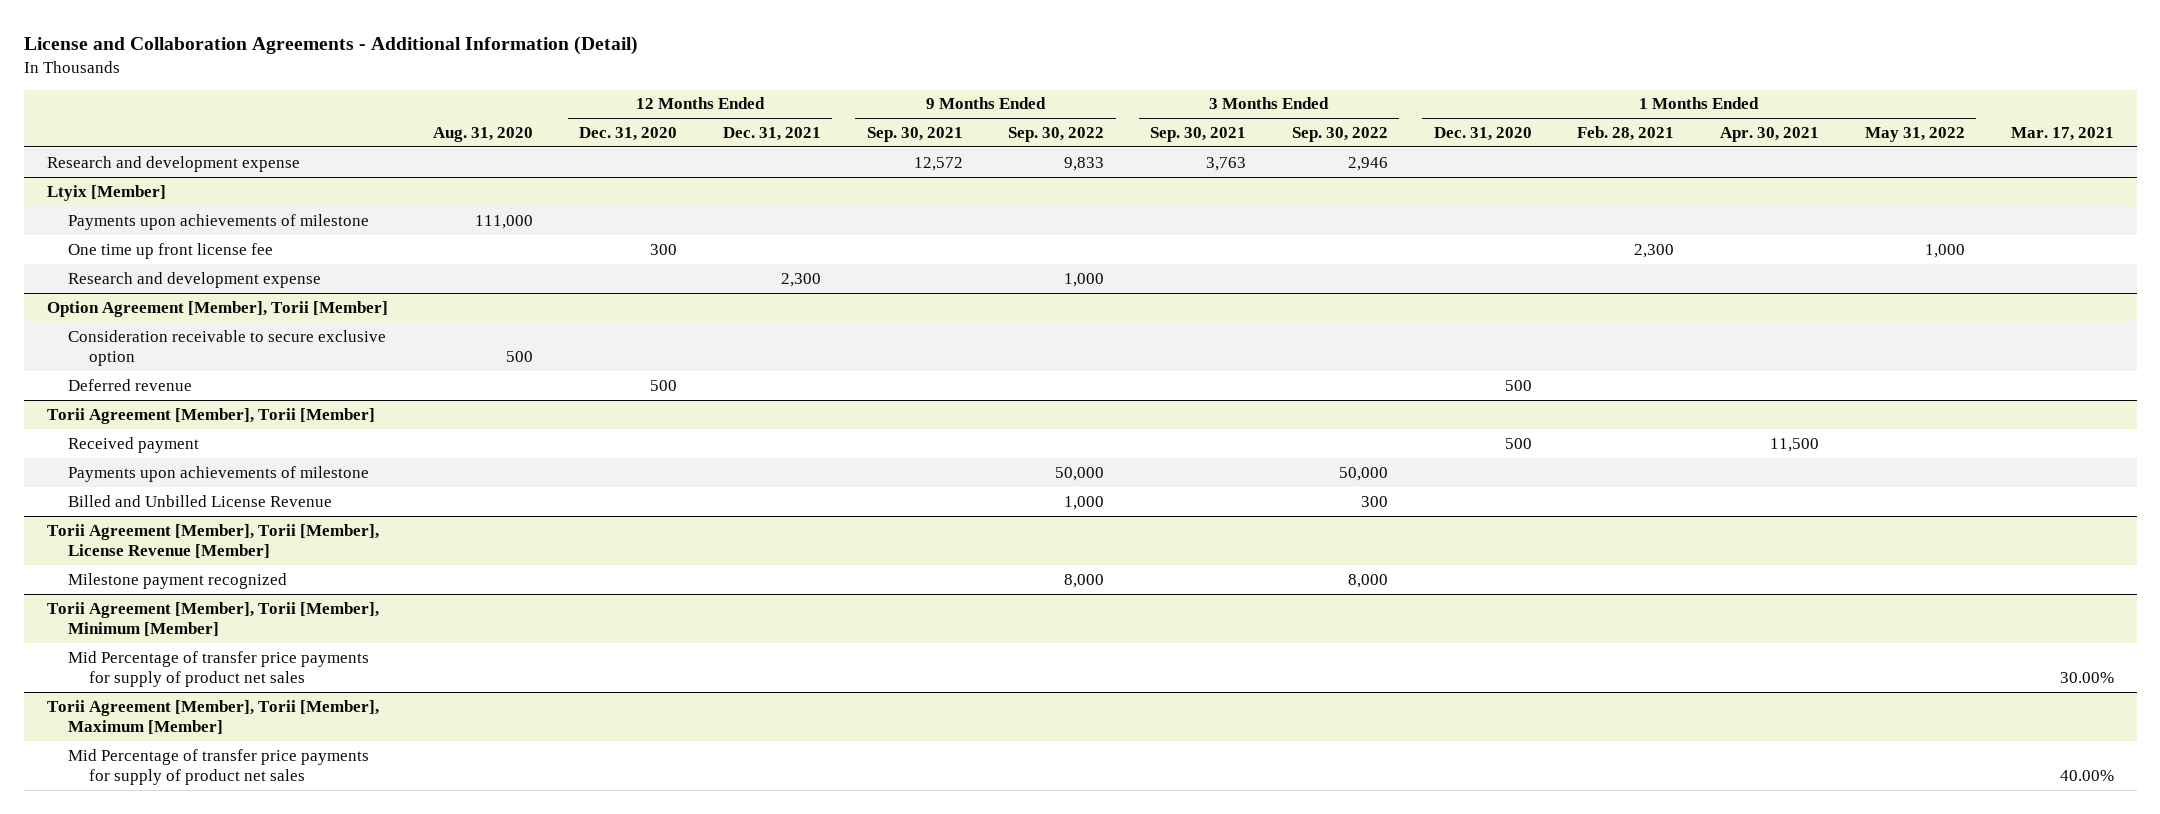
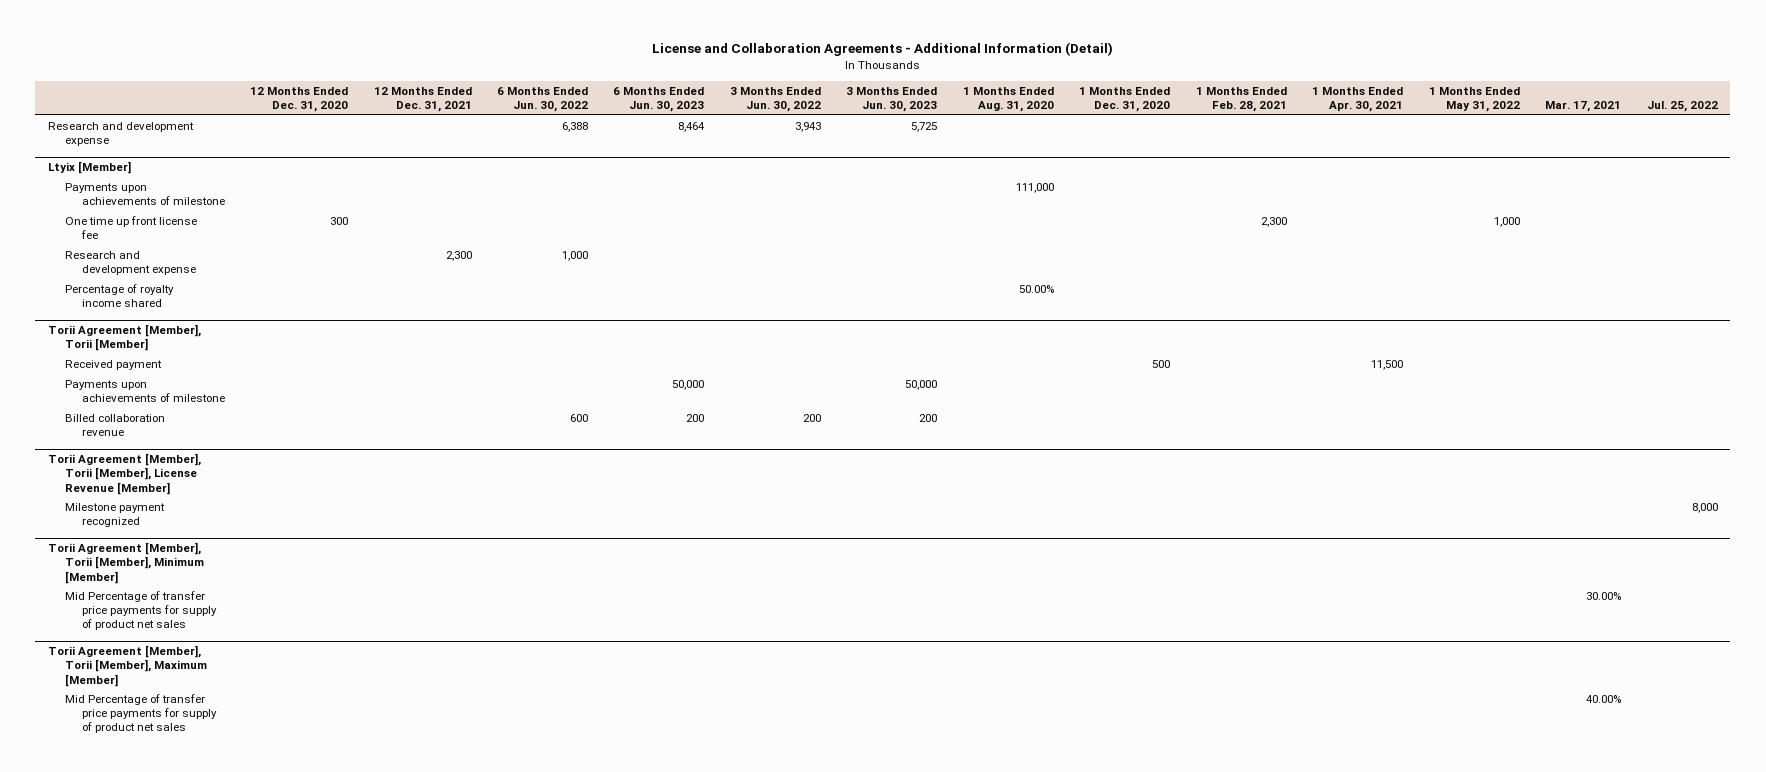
- | Aug. 31, 2020 | 12 Months Ended Dec. 31, 2020 | 12 Months Ended Dec. 31, 2021 | 9 Months Ended Sep. 30, 2021 | 9 Months Ended Sep. 30, 2022 | 3 Months Ended Sep. 30, 2021 | 3 Months Ended Sep. 30, 2022 | 1 Months Ended Dec. 31, 2020 | 1 Months Ended Feb. 28, 2021 | 1 Months Ended Apr. 30, 2021 | 1 Months Ended May 31, 2022 | Mar. 17, 2021
+ | 12 Months Ended Dec. 31, 2020 | 12 Months Ended Dec. 31, 2021 | 6 Months Ended Jun. 30, 2022 | 6 Months Ended Jun. 30, 2023 | 3 Months Ended Jun. 30, 2022 | 3 Months Ended Jun. 30, 2023 | 1 Months Ended Aug. 31, 2020 | 1 Months Ended Dec. 31, 2020 | 1 Months Ended Feb. 28, 2021 | 1 Months Ended Apr. 30, 2021 | 1 Months Ended May 31, 2022 | Mar. 17, 2021 | Jul. 25, 2022
- Option Agreement [Member], Torii [Member]
- Consideration receivable to secure exclusive option | 500 | | | | | | | | | | |
- Deferred revenue | | 500 | | | | | | 500 | | | |
@ Ltyix [Member]
+ Percentage of royalty income shared | | | | | | | 50.00% | | | | | |
@ Torii Agreement [Member], Torii [Member]
- Billed and Unbilled License Revenue | | | | | 1,000 | | 300 | | | | |
+ Billed collaboration revenue | | | 600 | 200 | 200 | 200 | | | | | | |

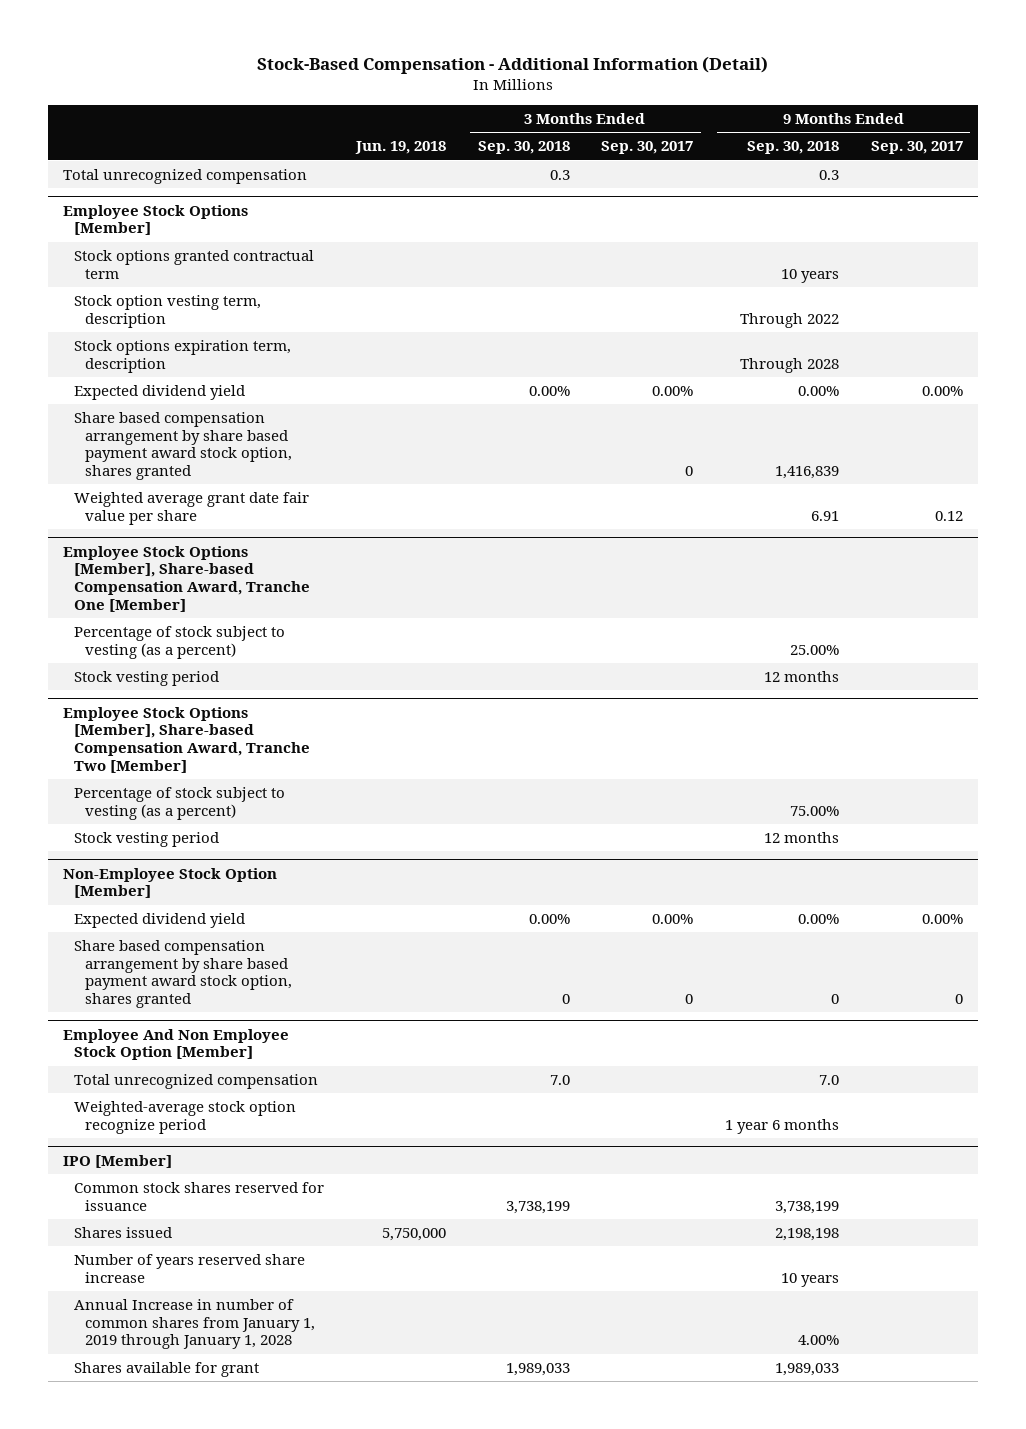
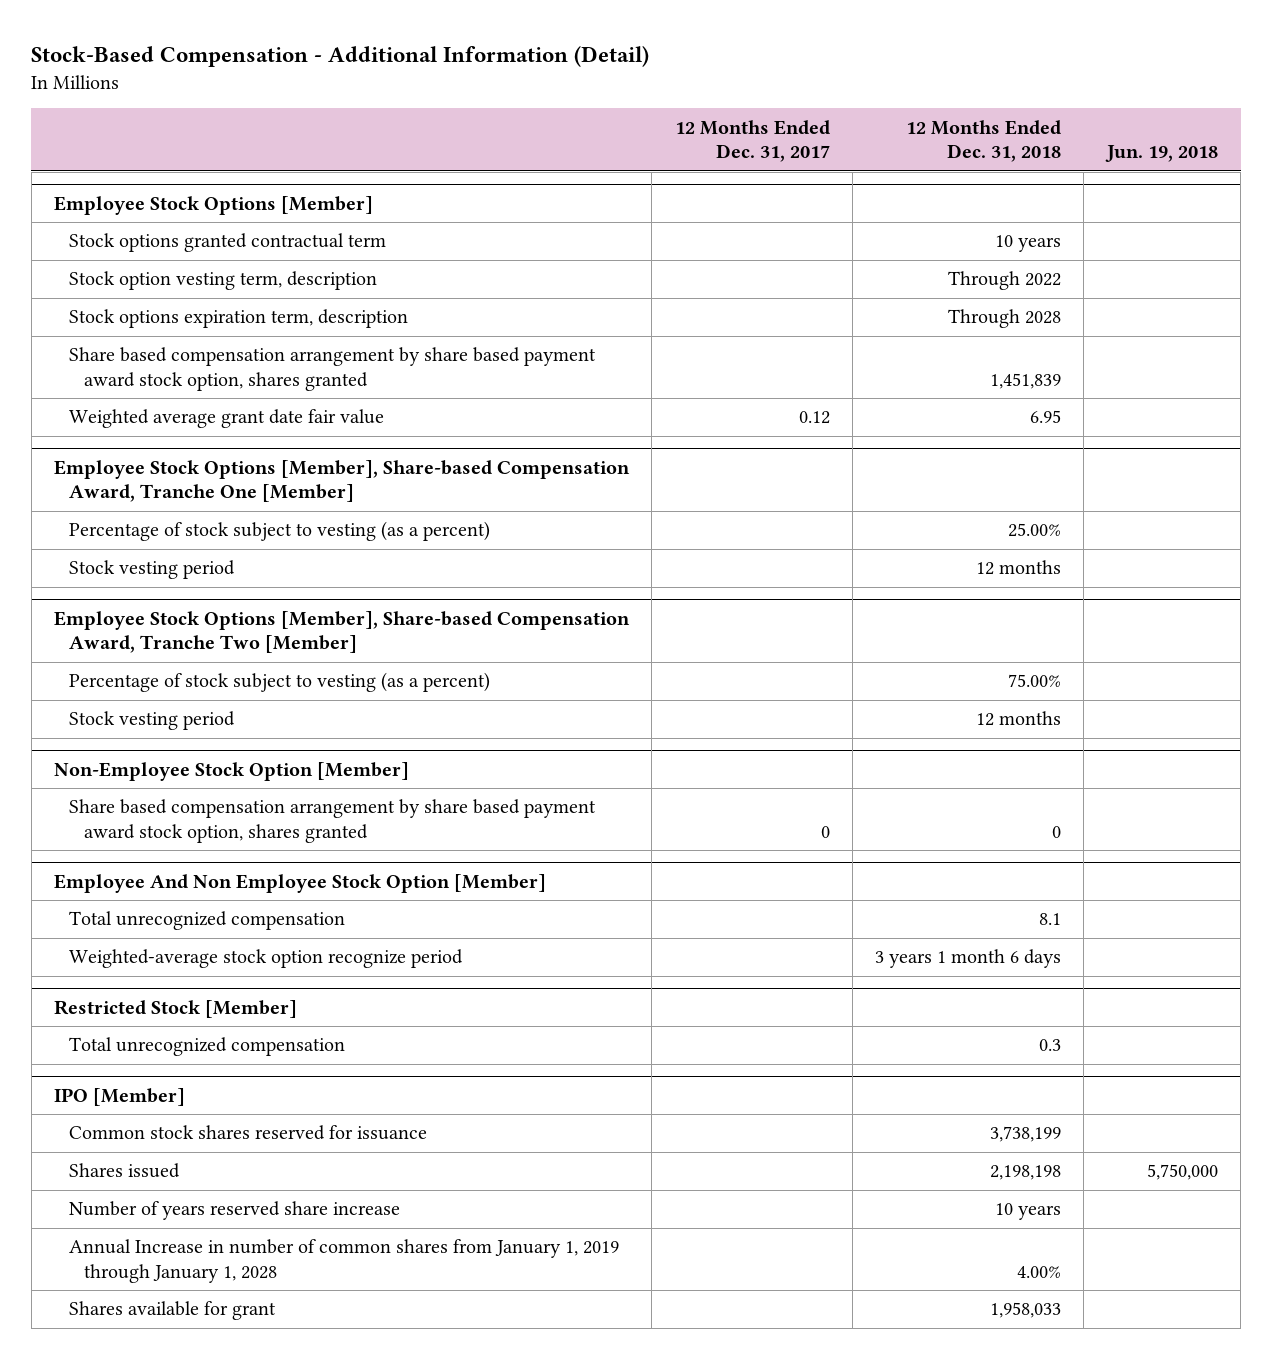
- | Jun. 19, 2018 | 3 Months Ended Sep. 30, 2018 | 3 Months Ended Sep. 30, 2017 | 9 Months Ended Sep. 30, 2018 | 9 Months Ended Sep. 30, 2017
+ | 12 Months Ended Dec. 31, 2017 | 12 Months Ended Dec. 31, 2018 | Jun. 19, 2018
- Total unrecognized compensation | | 0.3 | | 0.3 |
@ Employee Stock Options [Member]
- Expected dividend yield | | 0.00% | 0.00% | 0.00% | 0.00%
- Weighted average grant date fair value per share | | | | 6.91 | 0.12
+ Weighted average grant date fair value | 0.12 | 6.95 |
@ Non-Employee Stock Option [Member]
- Expected dividend yield | | 0.00% | 0.00% | 0.00% | 0.00%
+ Restricted Stock [Member]
+ Total unrecognized compensation | | 0.3 |

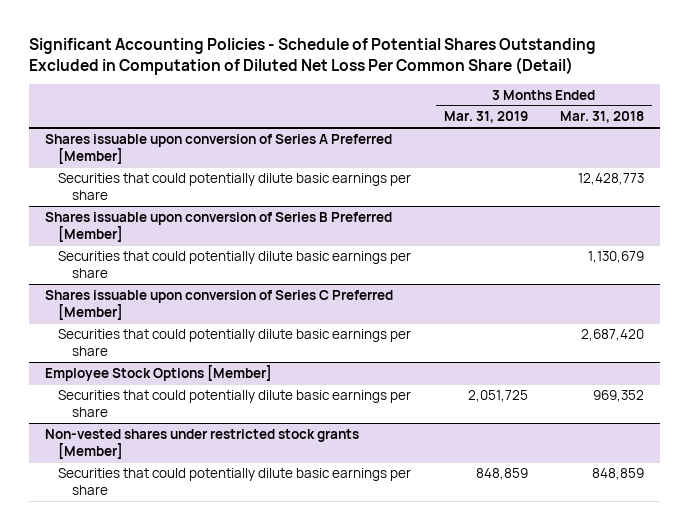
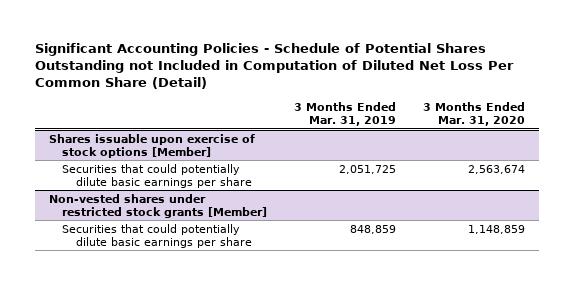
- Significant Accounting Policies - Schedule of Potential Shares Outstanding Excluded in Computation of Diluted Net Loss Per Common Share (Detail)
+ Significant Accounting Policies - Schedule of Potential Shares Outstanding not Included in Computation of Diluted Net Loss Per Common Share (Detail)
- | 3 Months Ended Mar. 31, 2019 | 3 Months Ended Mar. 31, 2018
+ | 3 Months Ended Mar. 31, 2019 | 3 Months Ended Mar. 31, 2020
- Shares issuable upon conversion of Series A Preferred [Member]
- Securities that could potentially dilute basic earnings per share | | 12,428,773
- Shares issuable upon conversion of Series B Preferred [Member]
- Securities that could potentially dilute basic earnings per share | | 1,130,679
- Shares issuable upon conversion of Series C Preferred [Member]
- Securities that could potentially dilute basic earnings per share | | 2,687,420
- Employee Stock Options [Member]
+ Shares issuable upon exercise of stock options [Member]

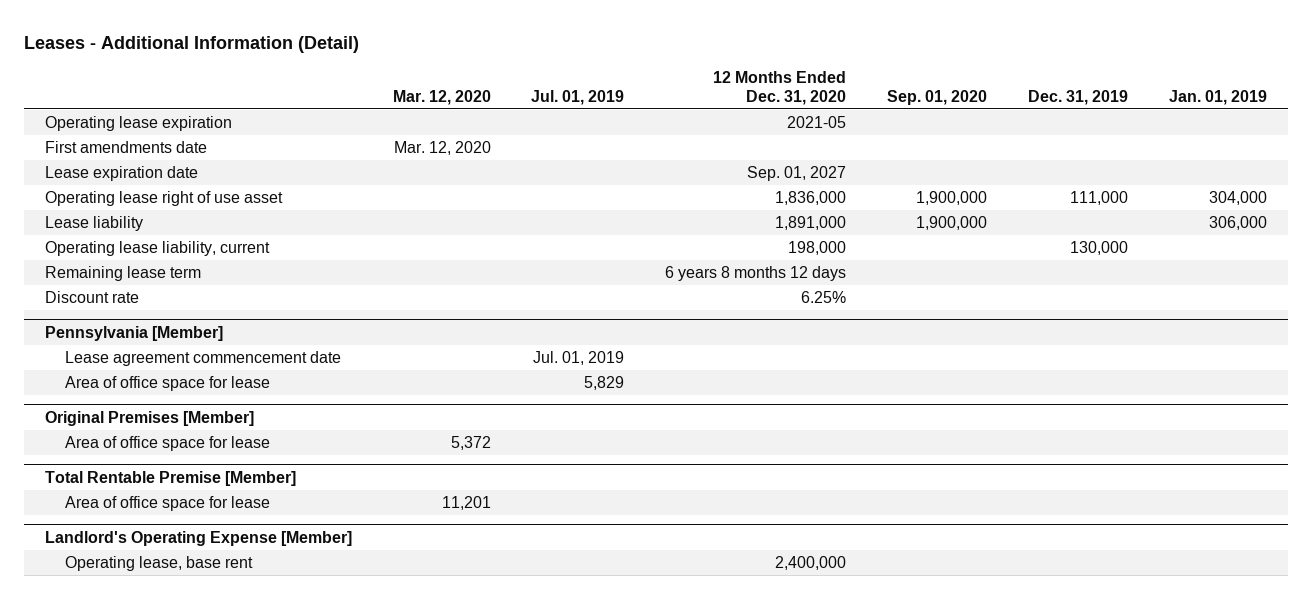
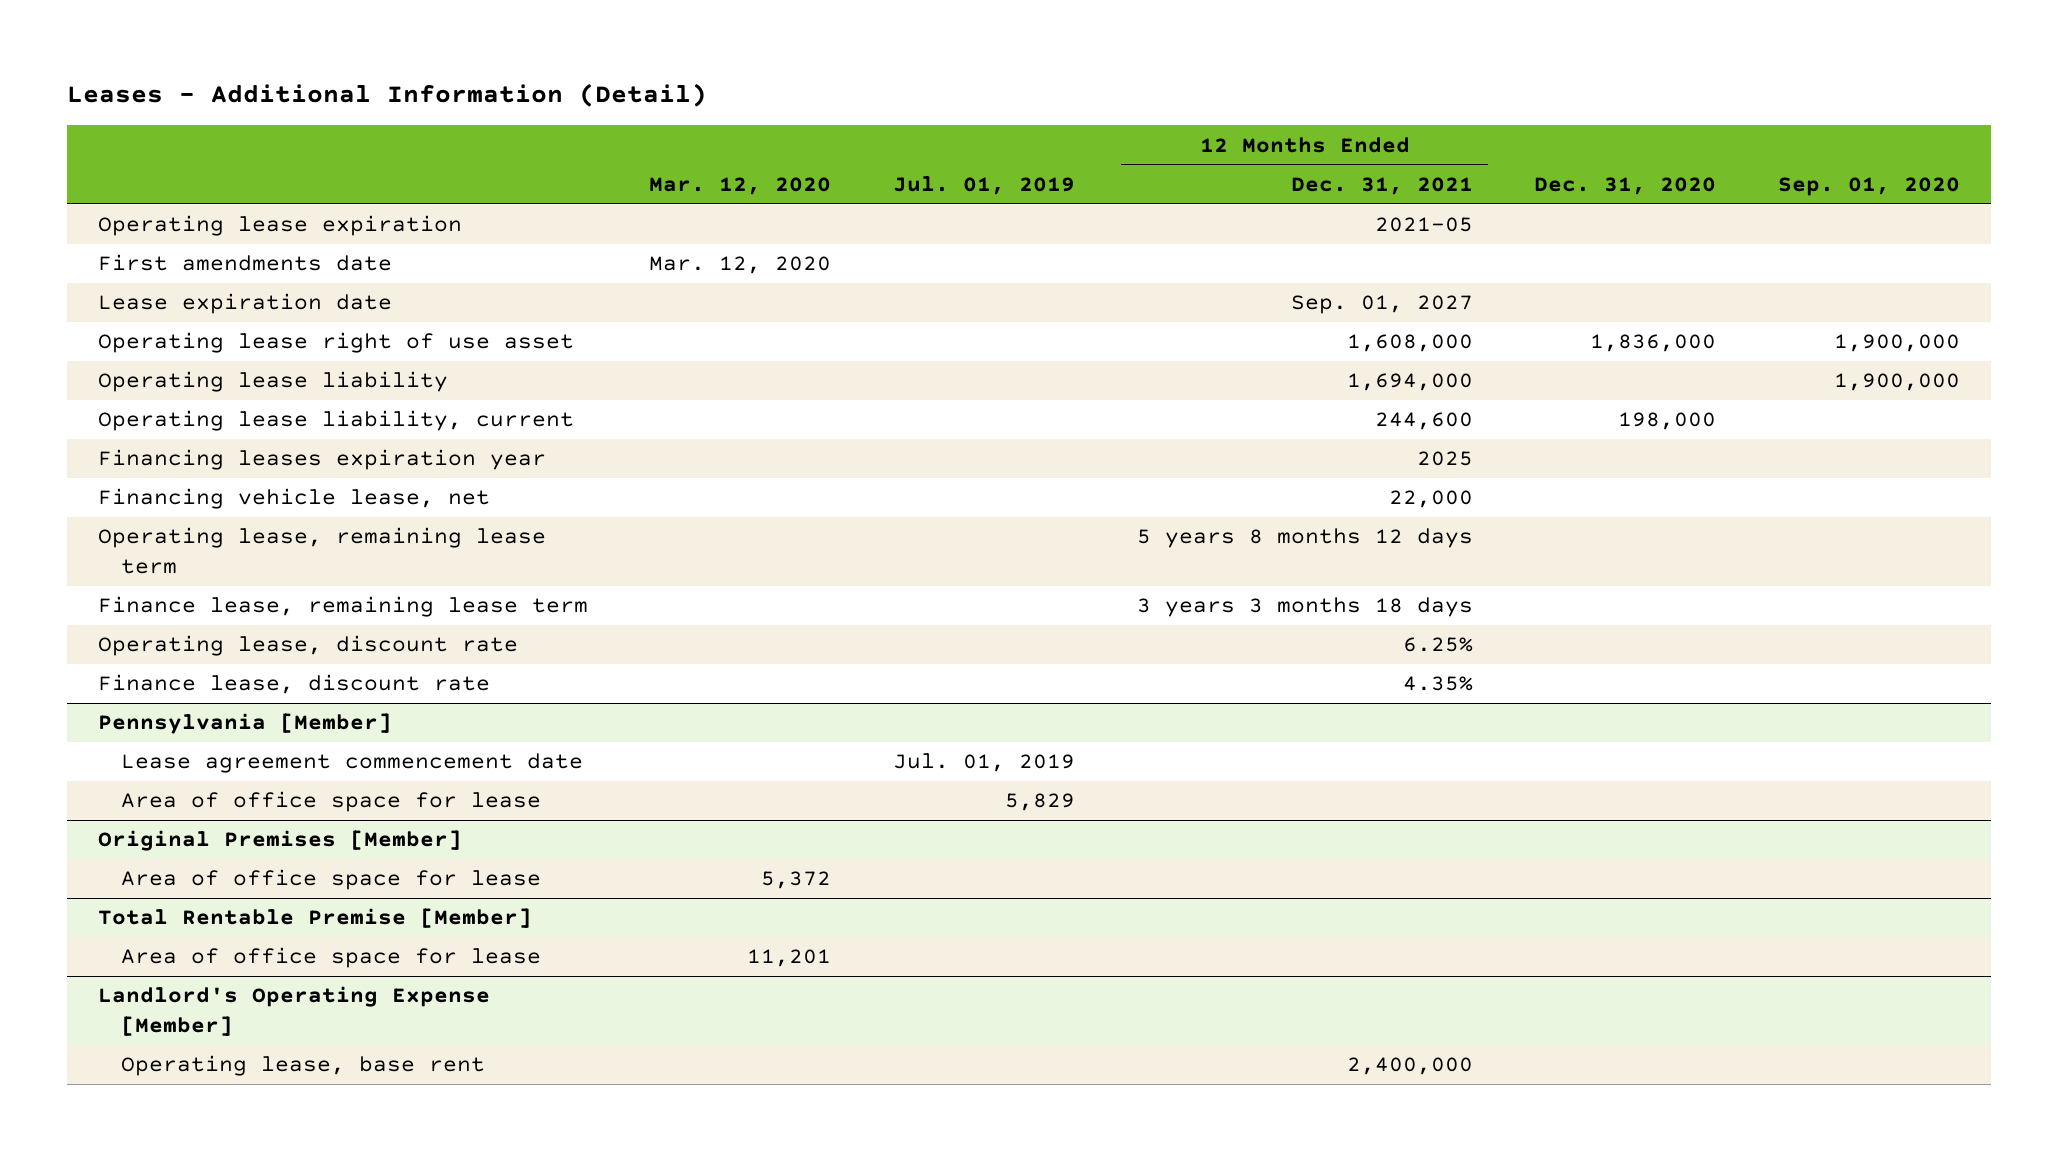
- | Mar. 12, 2020 | Jul. 01, 2019 | 12 Months Ended Dec. 31, 2020 | Sep. 01, 2020 | Dec. 31, 2019 | Jan. 01, 2019
+ | Mar. 12, 2020 | Jul. 01, 2019 | 12 Months Ended Dec. 31, 2021 | Dec. 31, 2020 | Sep. 01, 2020
- Lease liability | | | 1,891,000 | 1,900,000 | | 306,000
+ Operating lease liability | | | 1,694,000 | | 1,900,000
- Remaining lease term | | | 6 years 8 months 12 days | | |
- Discount rate | | | 6.25% | | |
+ Financing leases expiration year | | | 2025 | |
+ Financing vehicle lease, net | | | 22,000 | |
+ Operating lease, remaining lease term | | | 5 years 8 months 12 days | |
+ Finance lease, remaining lease term | | | 3 years 3 months 18 days | |
+ Operating lease, discount rate | | | 6.25% | |
+ Finance lease, discount rate | | | 4.35% | |

